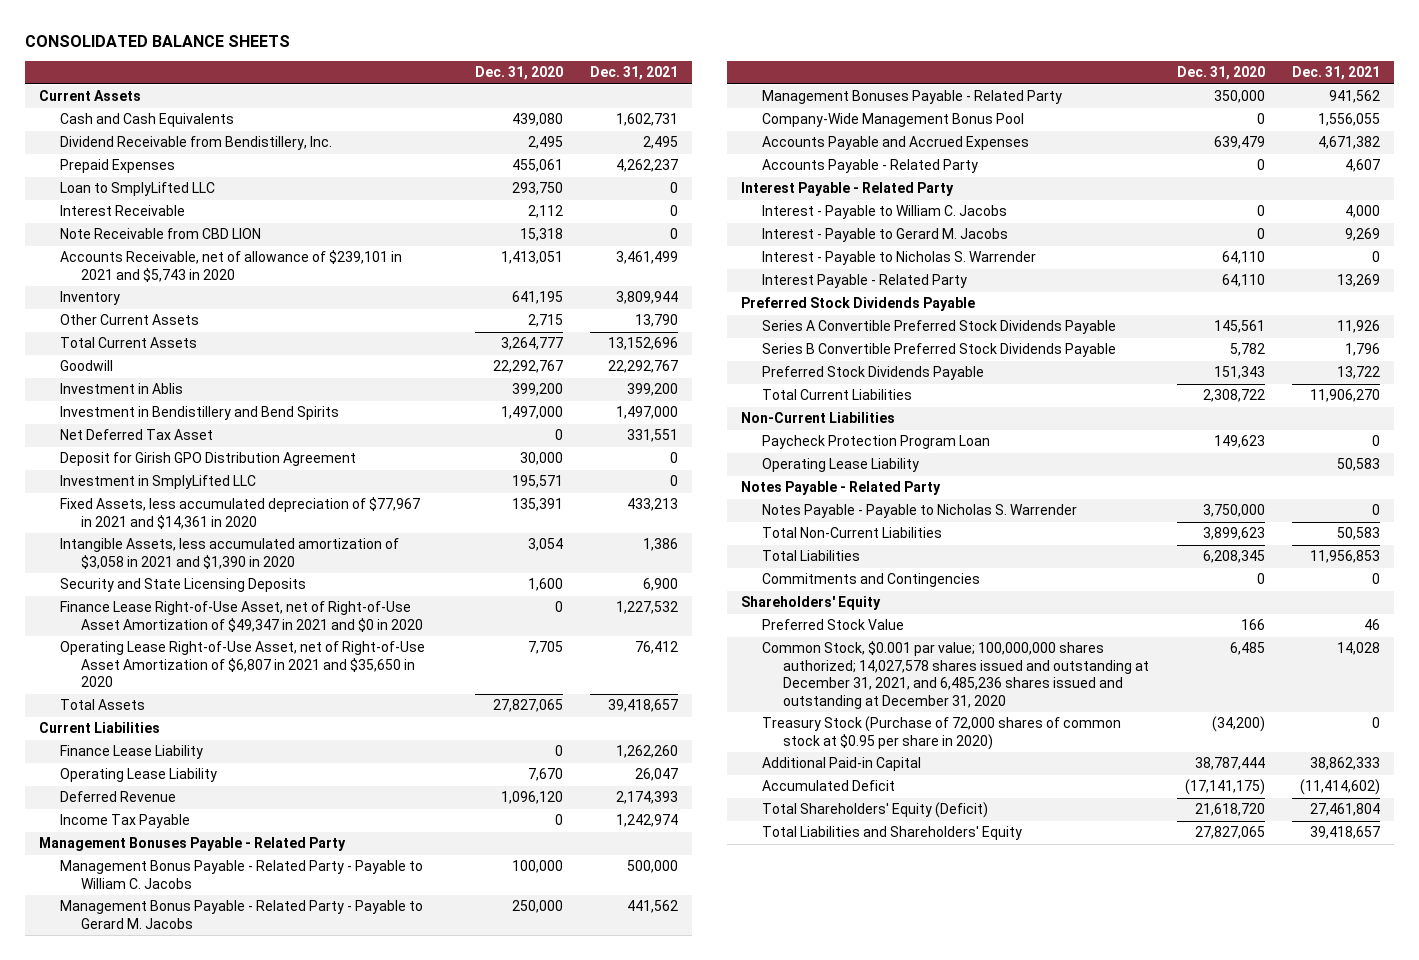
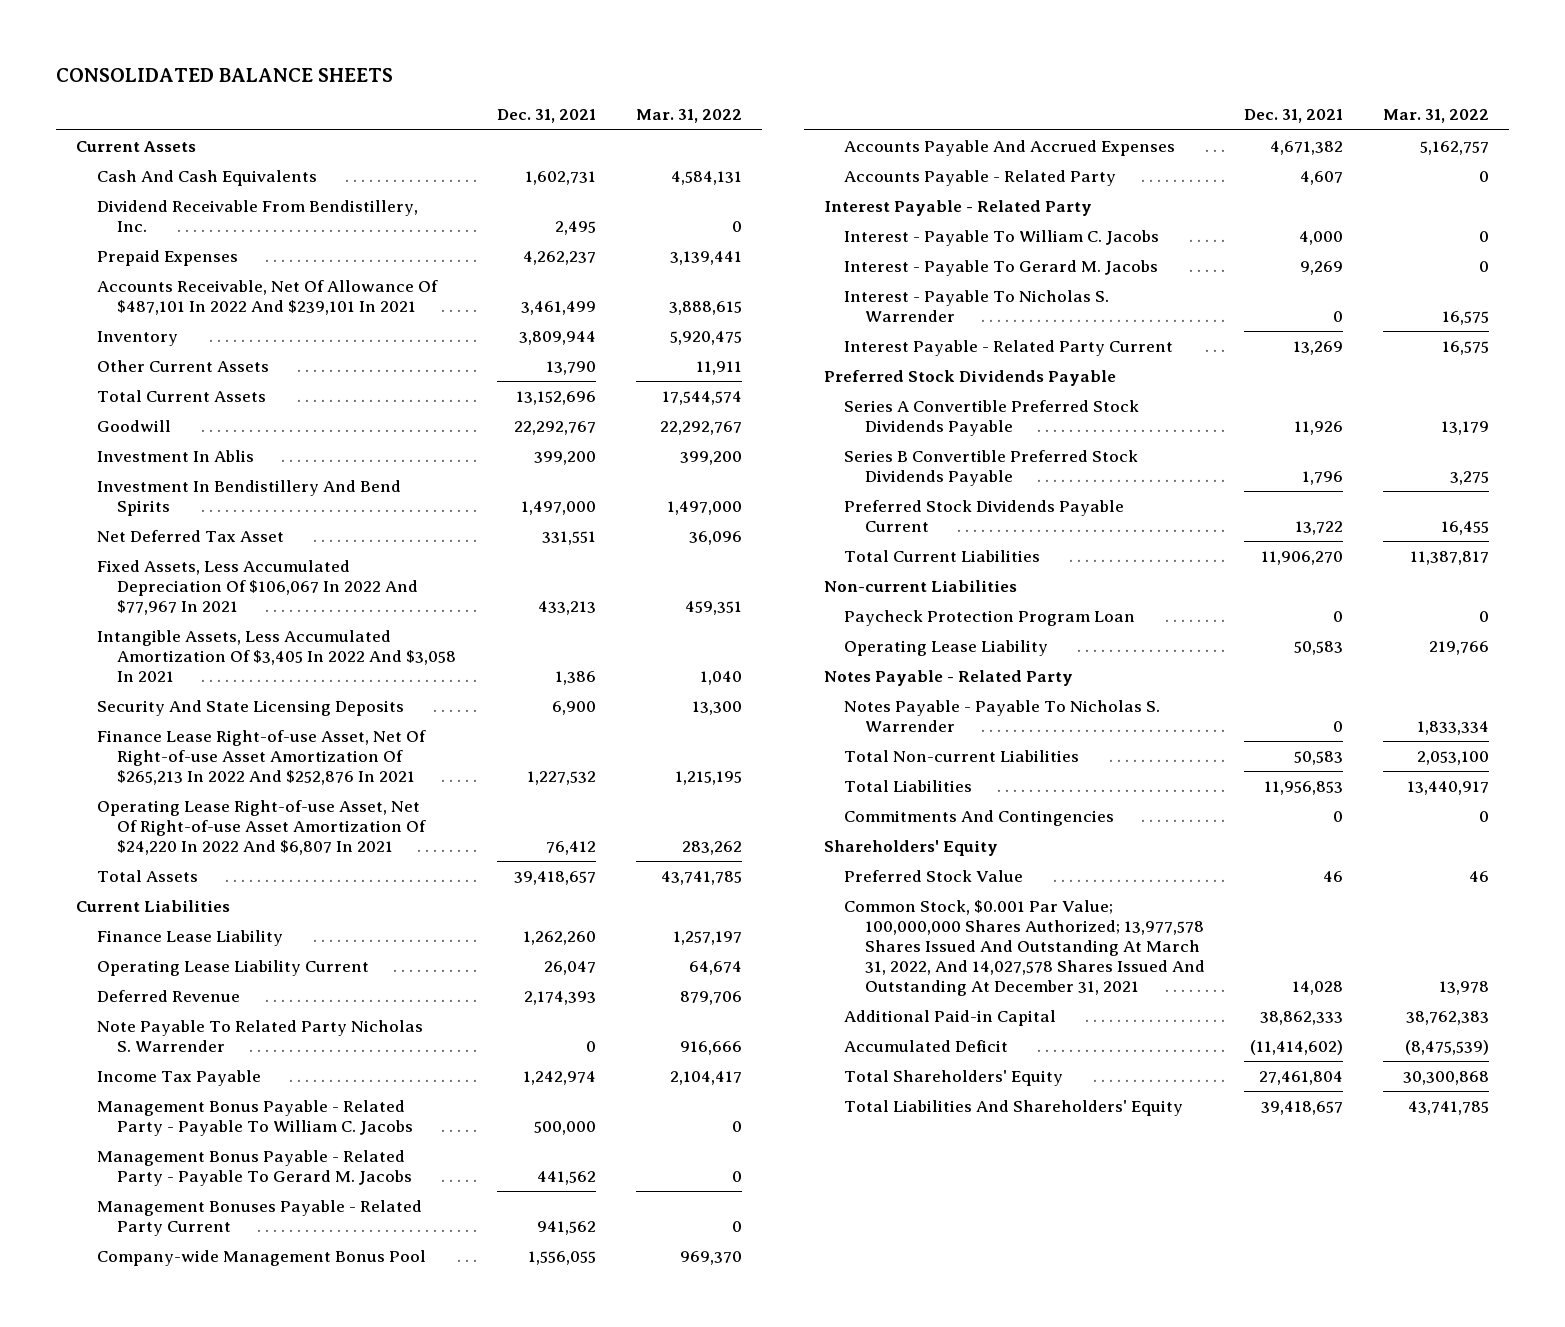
- | Dec. 31, 2020 | Dec. 31, 2021
+ | Dec. 31, 2021 | Mar. 31, 2022
- Cash and Cash Equivalents | 439,080 | 1,602,731
- Dividend Receivable from Bendistillery, Inc. | 2,495 | 2,495
+ Cash And Cash Equivalents | 1,602,731 | 4,584,131
+ Dividend Receivable From Bendistillery, Inc. | 2,495 | 0
- Loan to SmplyLifted LLC | 293,750 | 0
- Interest Receivable | 2,112 | 0
- Note Receivable from CBD LION | 15,318 | 0
- Accounts Receivable, net of allowance of $239,101 in 2021 and $5,743 in 2020 | 1,413,051 | 3,461,499
+ Accounts Receivable, Net Of Allowance Of $487,101 In 2022 And $239,101 In 2021 | 3,461,499 | 3,888,615
- Investment in Ablis | 399,200 | 399,200
- Investment in Bendistillery and Bend Spirits | 1,497,000 | 1,497,000
+ Investment In Ablis | 399,200 | 399,200
+ Investment In Bendistillery And Bend Spirits | 1,497,000 | 1,497,000
- Deposit for Girish GPO Distribution Agreement | 30,000 | 0
- Investment in SmplyLifted LLC | 195,571 | 0
- Fixed Assets, less accumulated depreciation of $77,967 in 2021 and $14,361 in 2020 | 135,391 | 433,213
- Intangible Assets, less accumulated amortization of $3,058 in 2021 and $1,390 in 2020 | 3,054 | 1,386
- Security and State Licensing Deposits | 1,600 | 6,900
- Finance Lease Right-of-Use Asset, net of Right-of-Use Asset Amortization of $49,347 in 2021 and $0 in 2020 | 0 | 1,227,532
- Operating Lease Right-of-Use Asset, net of Right-of-Use Asset Amortization of $6,807 in 2021 and $35,650 in 2020 | 7,705 | 76,412
+ Fixed Assets, Less Accumulated Depreciation Of $106,067 In 2022 And $77,967 In 2021 | 433,213 | 459,351
+ Intangible Assets, Less Accumulated Amortization Of $3,405 In 2022 And $3,058 In 2021 | 1,386 | 1,040
+ Security And State Licensing Deposits | 6,900 | 13,300
+ Finance Lease Right-of-use Asset, Net Of Right-of-use Asset Amortization Of $265,213 In 2022 And $252,876 In 2021 | 1,227,532 | 1,215,195
+ Operating Lease Right-of-use Asset, Net Of Right-of-use Asset Amortization Of $24,220 In 2022 And $6,807 In 2021 | 76,412 | 283,262
- Operating Lease Liability | 7,670 | 26,047
+ Operating Lease Liability Current | 26,047 | 64,674
+ Note Payable To Related Party Nicholas S. Warrender | 0 | 916,666
- Management Bonuses Payable - Related Party
- Management Bonus Payable - Related Party - Payable to William C. Jacobs | 100,000 | 500,000
- Management Bonus Payable - Related Party - Payable to Gerard M. Jacobs | 250,000 | 441,562
- Management Bonuses Payable - Related Party | 350,000 | 941,562
- Company-Wide Management Bonus Pool | 0 | 1,556,055
- Accounts Payable and Accrued Expenses | 639,479 | 4,671,382
+ Management Bonus Payable - Related Party - Payable To William C. Jacobs | 500,000 | 0
+ Management Bonus Payable - Related Party - Payable To Gerard M. Jacobs | 441,562 | 0
+ Management Bonuses Payable - Related Party Current | 941,562 | 0
+ Company-wide Management Bonus Pool | 1,556,055 | 969,370
+ Accounts Payable And Accrued Expenses | 4,671,382 | 5,162,757
- Interest - Payable to William C. Jacobs | 0 | 4,000
- Interest - Payable to Gerard M. Jacobs | 0 | 9,269
- Interest - Payable to Nicholas S. Warrender | 64,110 | 0
- Interest Payable - Related Party | 64,110 | 13,269
+ Interest - Payable To William C. Jacobs | 4,000 | 0
+ Interest - Payable To Gerard M. Jacobs | 9,269 | 0
+ Interest - Payable To Nicholas S. Warrender | 0 | 16,575
+ Interest Payable - Related Party Current | 13,269 | 16,575
- Preferred Stock Dividends Payable | 151,343 | 13,722
+ Preferred Stock Dividends Payable Current | 13,722 | 16,455
- Non-Current Liabilities
+ Non-current Liabilities
- Notes Payable - Payable to Nicholas S. Warrender | 3,750,000 | 0
- Total Non-Current Liabilities | 3,899,623 | 50,583
+ Notes Payable - Payable To Nicholas S. Warrender | 0 | 1,833,334
+ Total Non-current Liabilities | 50,583 | 2,053,100
- Commitments and Contingencies | 0 | 0
+ Commitments And Contingencies | 0 | 0
- Common Stock, $0.001 par value; 100,000,000 shares authorized; 14,027,578 shares issued and outstanding at December 31, 2021, and 6,485,236 shares issued and outstanding at December 31, 2020 | 6,485 | 14,028
- Treasury Stock (Purchase of 72,000 shares of common stock at $0.95 per share in 2020) | (34,200) | 0
+ Common Stock, $0.001 Par Value; 100,000,000 Shares Authorized; 13,977,578 Shares Issued And Outstanding At March 31, 2022, And 14,027,578 Shares Issued And Outstanding At December 31, 2021 | 14,028 | 13,978
- Total Shareholders' Equity (Deficit) | 21,618,720 | 27,461,804
- Total Liabilities and Shareholders' Equity | 27,827,065 | 39,418,657
+ Total Shareholders' Equity | 27,461,804 | 30,300,868
+ Total Liabilities And Shareholders' Equity | 39,418,657 | 43,741,785

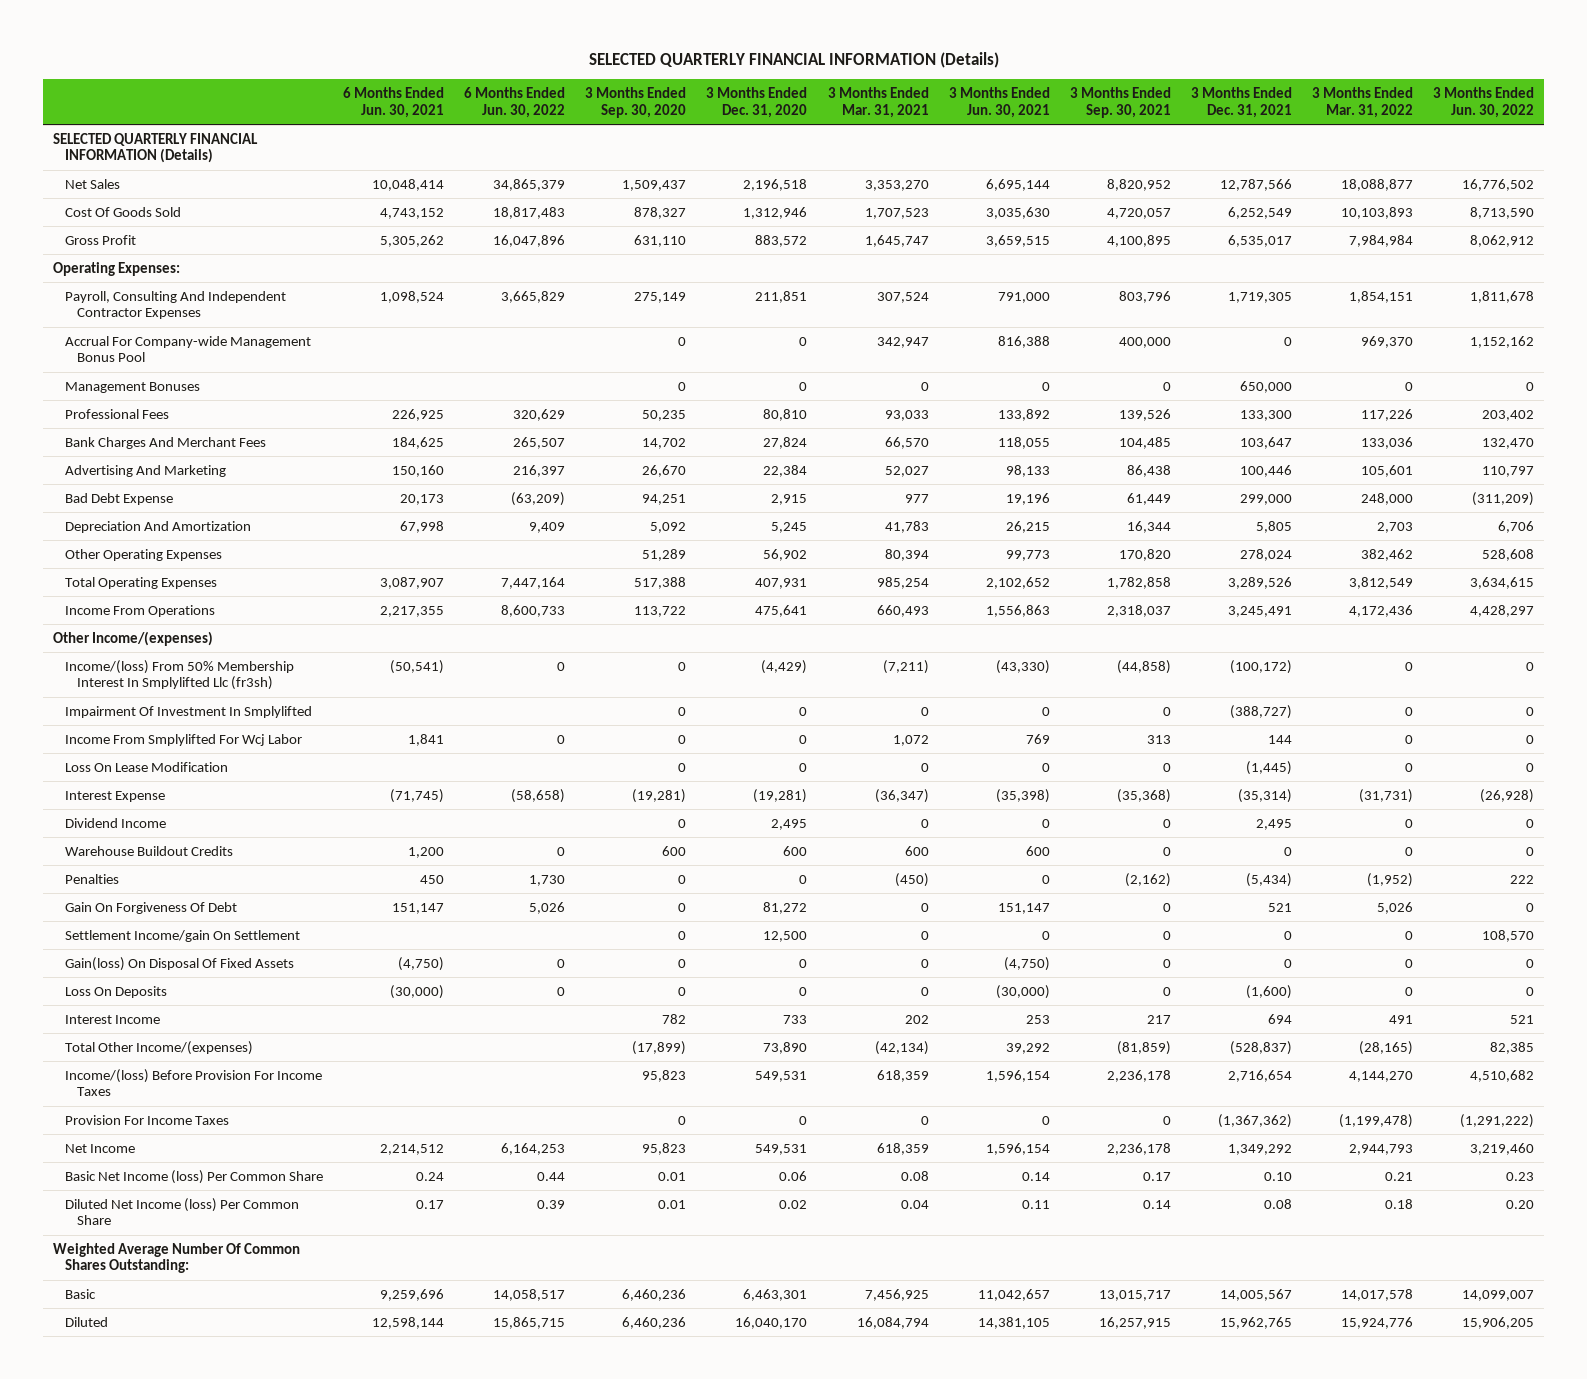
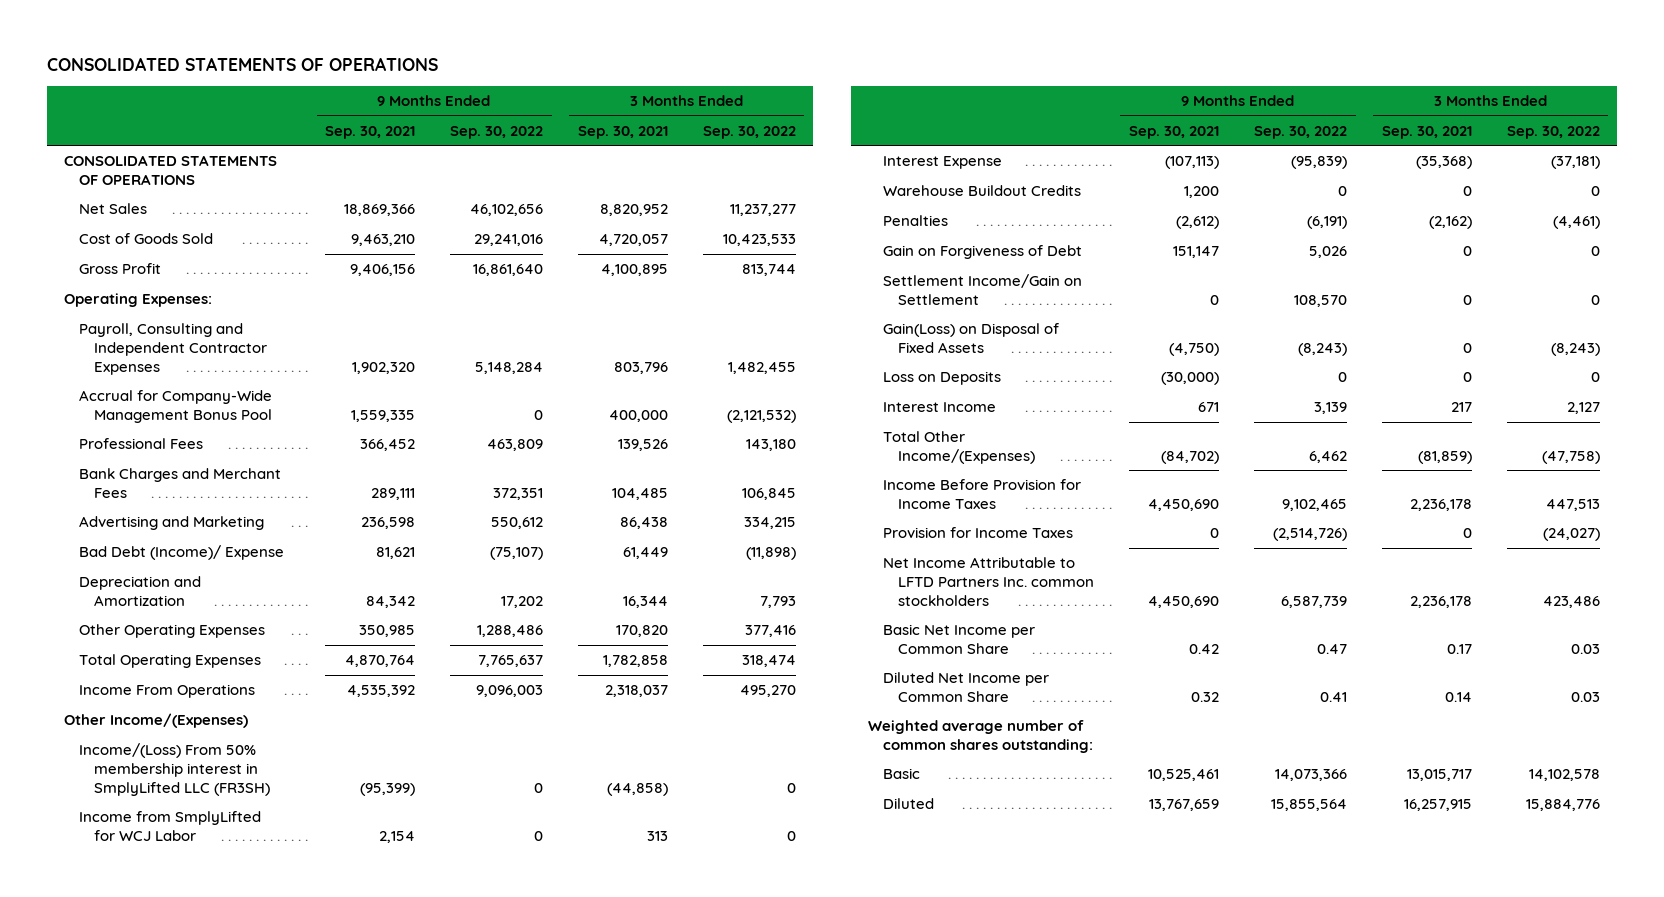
- SELECTED QUARTERLY FINANCIAL INFORMATION (Details)
+ CONSOLIDATED STATEMENTS OF OPERATIONS
- | 6 Months Ended Jun. 30, 2021 | 6 Months Ended Jun. 30, 2022 | 3 Months Ended Sep. 30, 2020 | 3 Months Ended Dec. 31, 2020 | 3 Months Ended Mar. 31, 2021 | 3 Months Ended Jun. 30, 2021 | 3 Months Ended Sep. 30, 2021 | 3 Months Ended Dec. 31, 2021 | 3 Months Ended Mar. 31, 2022 | 3 Months Ended Jun. 30, 2022
+ | 9 Months Ended Sep. 30, 2021 | 9 Months Ended Sep. 30, 2022 | 3 Months Ended Sep. 30, 2021 | 3 Months Ended Sep. 30, 2022
- SELECTED QUARTERLY FINANCIAL INFORMATION (Details)
+ CONSOLIDATED STATEMENTS OF OPERATIONS
- Cost Of Goods Sold | 4,743,152 | 18,817,483 | 878,327 | 1,312,946 | 1,707,523 | 3,035,630 | 4,720,057 | 6,252,549 | 10,103,893 | 8,713,590
+ Cost of Goods Sold | 9,463,210 | 29,241,016 | 4,720,057 | 10,423,533
- Payroll, Consulting And Independent Contractor Expenses | 1,098,524 | 3,665,829 | 275,149 | 211,851 | 307,524 | 791,000 | 803,796 | 1,719,305 | 1,854,151 | 1,811,678
- Accrual For Company-wide Management Bonus Pool | | | 0 | 0 | 342,947 | 816,388 | 400,000 | 0 | 969,370 | 1,152,162
- Management Bonuses | | | 0 | 0 | 0 | 0 | 0 | 650,000 | 0 | 0
+ Payroll, Consulting and Independent Contractor Expenses | 1,902,320 | 5,148,284 | 803,796 | 1,482,455
+ Accrual for Company-Wide Management Bonus Pool | 1,559,335 | 0 | 400,000 | (2,121,532)
- Bank Charges And Merchant Fees | 184,625 | 265,507 | 14,702 | 27,824 | 66,570 | 118,055 | 104,485 | 103,647 | 133,036 | 132,470
- Advertising And Marketing | 150,160 | 216,397 | 26,670 | 22,384 | 52,027 | 98,133 | 86,438 | 100,446 | 105,601 | 110,797
- Bad Debt Expense | 20,173 | (63,209) | 94,251 | 2,915 | 977 | 19,196 | 61,449 | 299,000 | 248,000 | (311,209)
- Depreciation And Amortization | 67,998 | 9,409 | 5,092 | 5,245 | 41,783 | 26,215 | 16,344 | 5,805 | 2,703 | 6,706
+ Bank Charges and Merchant Fees | 289,111 | 372,351 | 104,485 | 106,845
+ Advertising and Marketing | 236,598 | 550,612 | 86,438 | 334,215
+ Bad Debt (Income)/ Expense | 81,621 | (75,107) | 61,449 | (11,898)
+ Depreciation and Amortization | 84,342 | 17,202 | 16,344 | 7,793
- Other Income/(expenses)
- Income/(loss) From 50% Membership Interest In Smplylifted Llc (fr3sh) | (50,541) | 0 | 0 | (4,429) | (7,211) | (43,330) | (44,858) | (100,172) | 0 | 0
- Impairment Of Investment In Smplylifted | | | 0 | 0 | 0 | 0 | 0 | (388,727) | 0 | 0
- Income From Smplylifted For Wcj Labor | 1,841 | 0 | 0 | 0 | 1,072 | 769 | 313 | 144 | 0 | 0
- Loss On Lease Modification | | | 0 | 0 | 0 | 0 | 0 | (1,445) | 0 | 0
+ Other Income/(Expenses)
+ Income/(Loss) From 50% membership interest in SmplyLifted LLC (FR3SH) | (95,399) | 0 | (44,858) | 0
+ Income from SmplyLifted for WCJ Labor | 2,154 | 0 | 313 | 0
- Dividend Income | | | 0 | 2,495 | 0 | 0 | 0 | 2,495 | 0 | 0
- Gain On Forgiveness Of Debt | 151,147 | 5,026 | 0 | 81,272 | 0 | 151,147 | 0 | 521 | 5,026 | 0
- Settlement Income/gain On Settlement | | | 0 | 12,500 | 0 | 0 | 0 | 0 | 0 | 108,570
- Gain(loss) On Disposal Of Fixed Assets | (4,750) | 0 | 0 | 0 | 0 | (4,750) | 0 | 0 | 0 | 0
- Loss On Deposits | (30,000) | 0 | 0 | 0 | 0 | (30,000) | 0 | (1,600) | 0 | 0
+ Gain on Forgiveness of Debt | 151,147 | 5,026 | 0 | 0
+ Settlement Income/Gain on Settlement | 0 | 108,570 | 0 | 0
+ Gain(Loss) on Disposal of Fixed Assets | (4,750) | (8,243) | 0 | (8,243)
+ Loss on Deposits | (30,000) | 0 | 0 | 0
- Total Other Income/(expenses) | | | (17,899) | 73,890 | (42,134) | 39,292 | (81,859) | (528,837) | (28,165) | 82,385
- Income/(loss) Before Provision For Income Taxes | | | 95,823 | 549,531 | 618,359 | 1,596,154 | 2,236,178 | 2,716,654 | 4,144,270 | 4,510,682
- Provision For Income Taxes | | | 0 | 0 | 0 | 0 | 0 | (1,367,362) | (1,199,478) | (1,291,222)
- Net Income | 2,214,512 | 6,164,253 | 95,823 | 549,531 | 618,359 | 1,596,154 | 2,236,178 | 1,349,292 | 2,944,793 | 3,219,460
- Basic Net Income (loss) Per Common Share | 0.24 | 0.44 | 0.01 | 0.06 | 0.08 | 0.14 | 0.17 | 0.10 | 0.21 | 0.23
- Diluted Net Income (loss) Per Common Share | 0.17 | 0.39 | 0.01 | 0.02 | 0.04 | 0.11 | 0.14 | 0.08 | 0.18 | 0.20
- Weighted Average Number Of Common Shares Outstanding:
+ Total Other Income/(Expenses) | (84,702) | 6,462 | (81,859) | (47,758)
+ Income Before Provision for Income Taxes | 4,450,690 | 9,102,465 | 2,236,178 | 447,513
+ Provision for Income Taxes | 0 | (2,514,726) | 0 | (24,027)
+ Net Income Attributable to LFTD Partners Inc. common stockholders | 4,450,690 | 6,587,739 | 2,236,178 | 423,486
+ Basic Net Income per Common Share | 0.42 | 0.47 | 0.17 | 0.03
+ Diluted Net Income per Common Share | 0.32 | 0.41 | 0.14 | 0.03
+ Weighted average number of common shares outstanding:

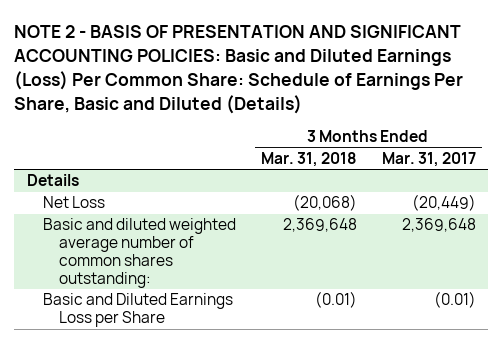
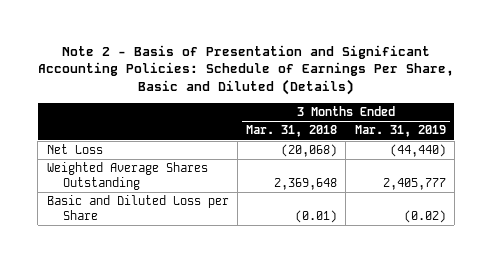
- NOTE 2 - BASIS OF PRESENTATION AND SIGNIFICANT ACCOUNTING POLICIES: Basic and Diluted Earnings (Loss) Per Common Share: Schedule of Earnings Per Share, Basic and Diluted (Details)
+ Note 2 - Basis of Presentation and Significant Accounting Policies: Schedule of Earnings Per Share, Basic and Diluted (Details)
- | 3 Months Ended Mar. 31, 2018 | 3 Months Ended Mar. 31, 2017
+ | 3 Months Ended Mar. 31, 2018 | 3 Months Ended Mar. 31, 2019
- Details
- Basic and diluted weighted average number of common shares outstanding: | 2,369,648 | 2,369,648
- Basic and Diluted Earnings Loss per Share | (0.01) | (0.01)
+ Weighted Average Shares Outstanding | 2,369,648 | 2,405,777
+ Basic and Diluted Loss per Share | (0.01) | (0.02)

